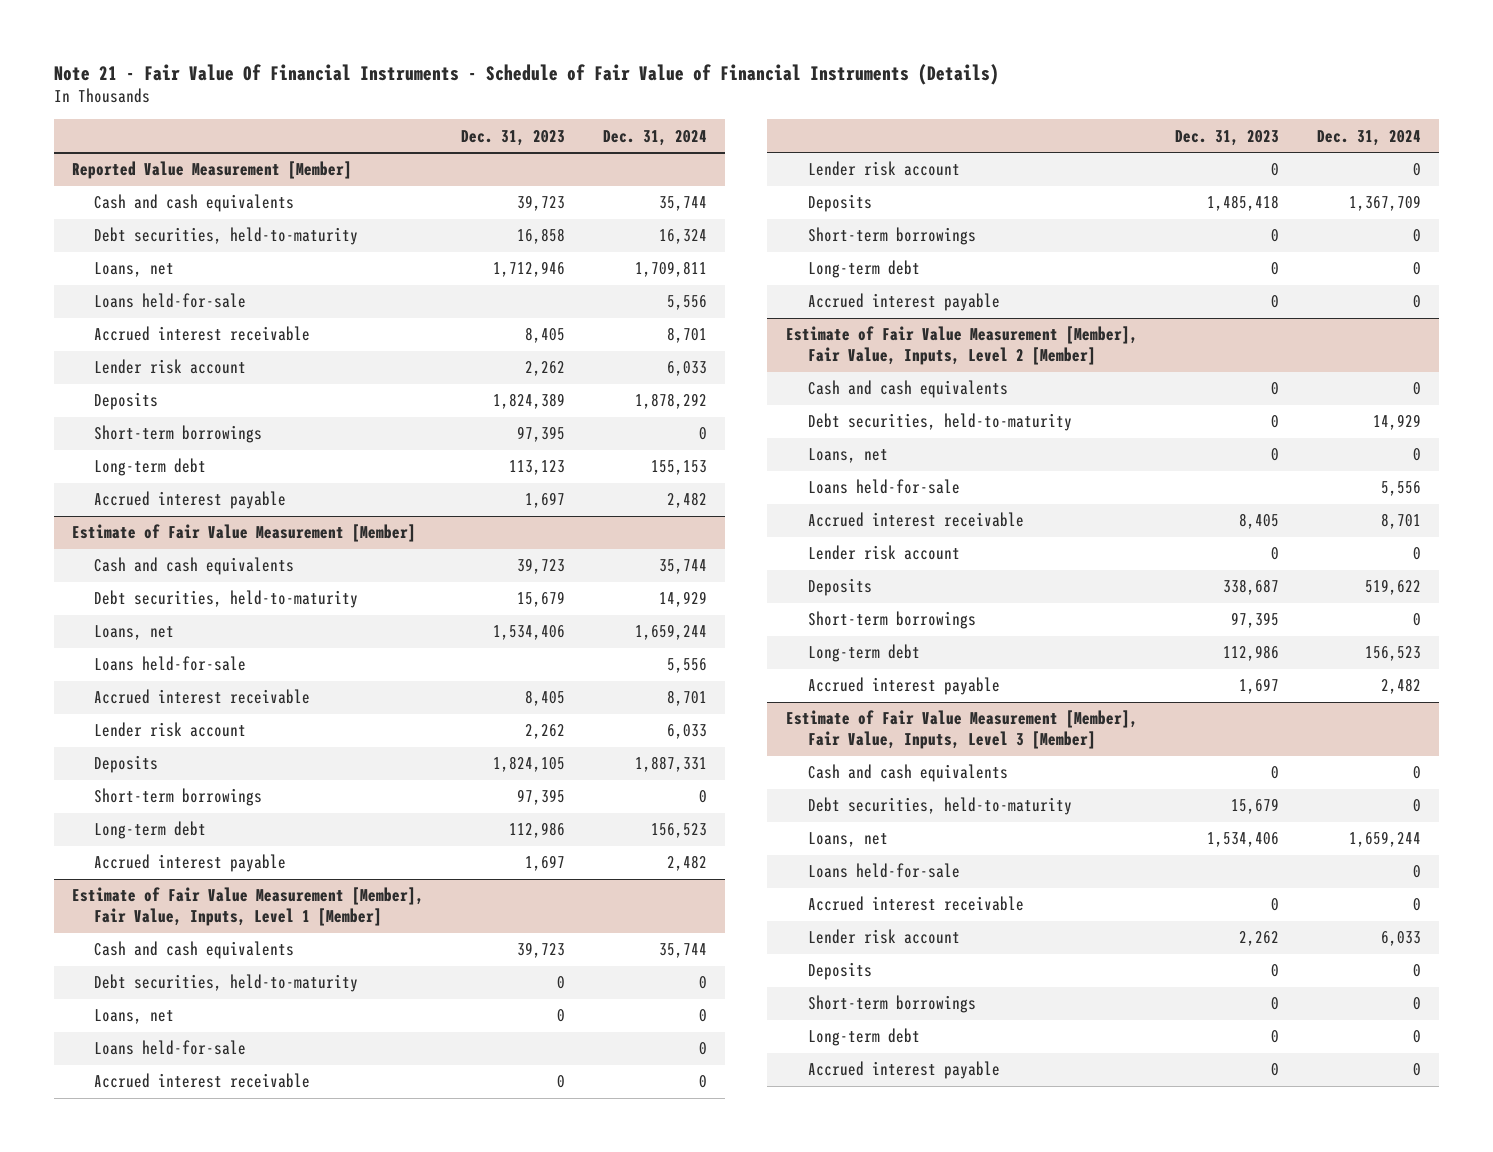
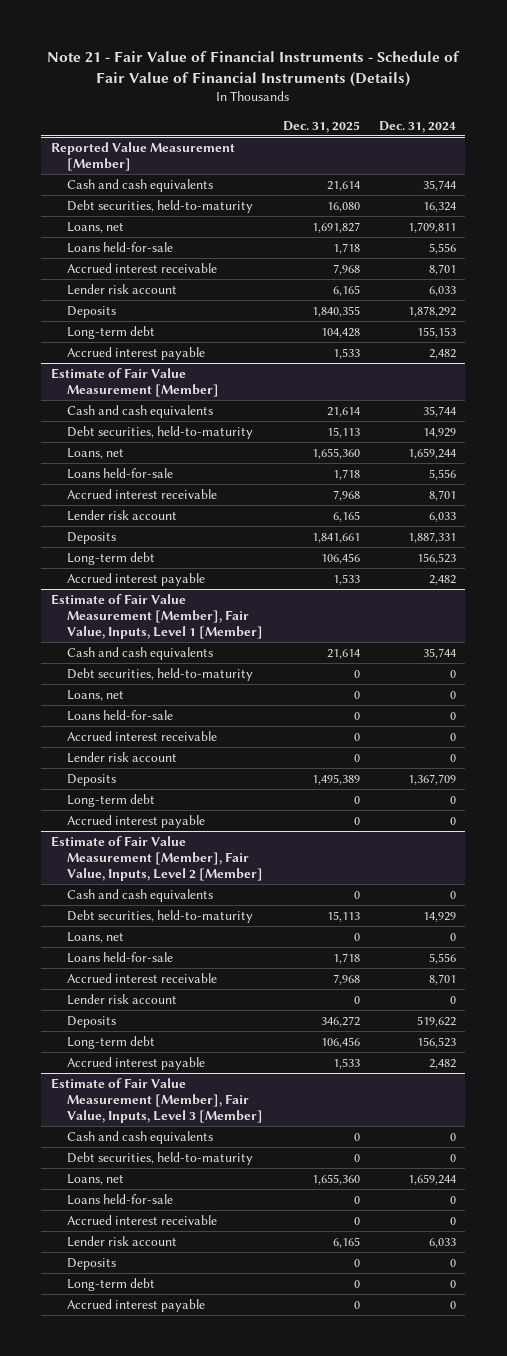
- Note 21 - Fair Value Of Financial Instruments - Schedule of Fair Value of Financial Instruments (Details)
+ Note 21 - Fair Value of Financial Instruments - Schedule of Fair Value of Financial Instruments (Details)
- | Dec. 31, 2023 | Dec. 31, 2024
+ | Dec. 31, 2025 | Dec. 31, 2024
@ Reported Value Measurement [Member]
- Short-term borrowings | 97,395 | 0
@ Estimate of Fair Value Measurement [Member]
- Short-term borrowings | 97,395 | 0
@ Estimate of Fair Value Measurement [Member], Fair Value, Inputs, Level 1 [Member]
- Short-term borrowings | 0 | 0
@ Estimate of Fair Value Measurement [Member], Fair Value, Inputs, Level 2 [Member]
- Short-term borrowings | 97,395 | 0
@ Estimate of Fair Value Measurement [Member], Fair Value, Inputs, Level 3 [Member]
- Short-term borrowings | 0 | 0

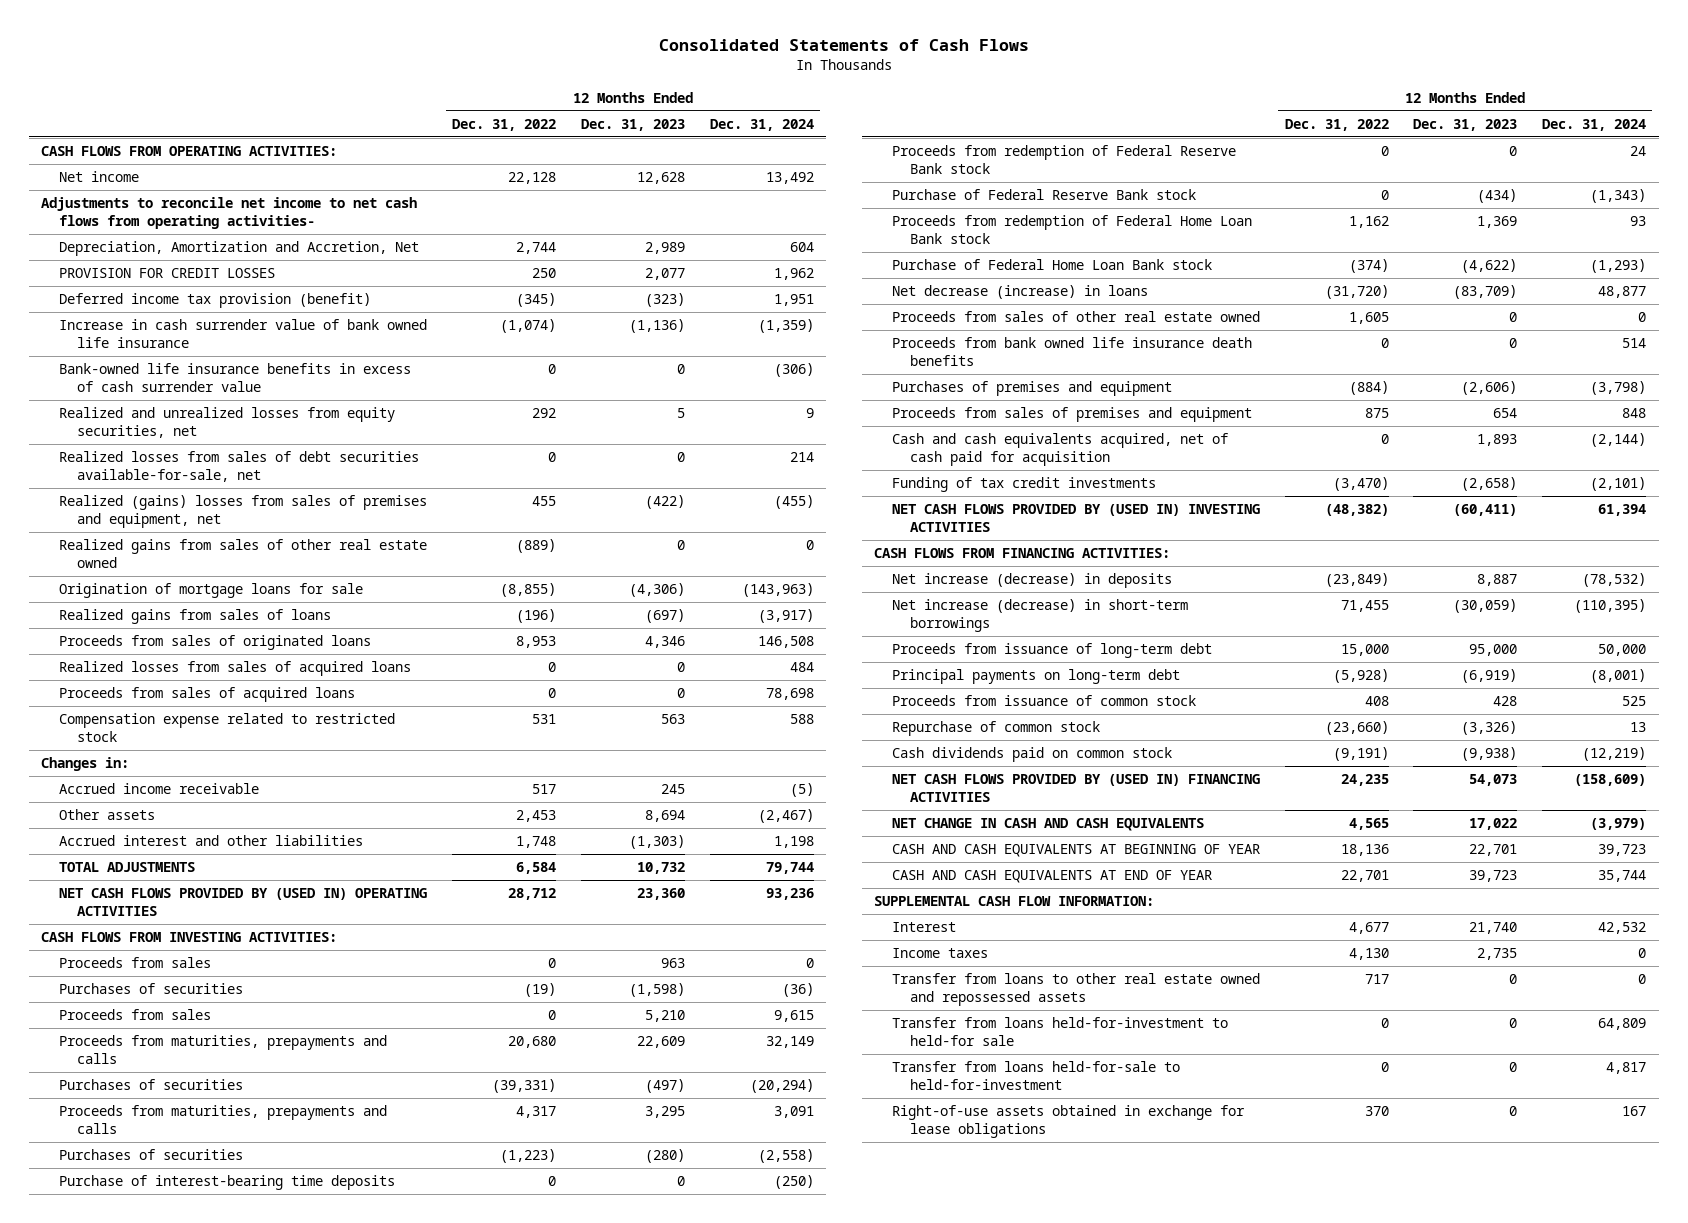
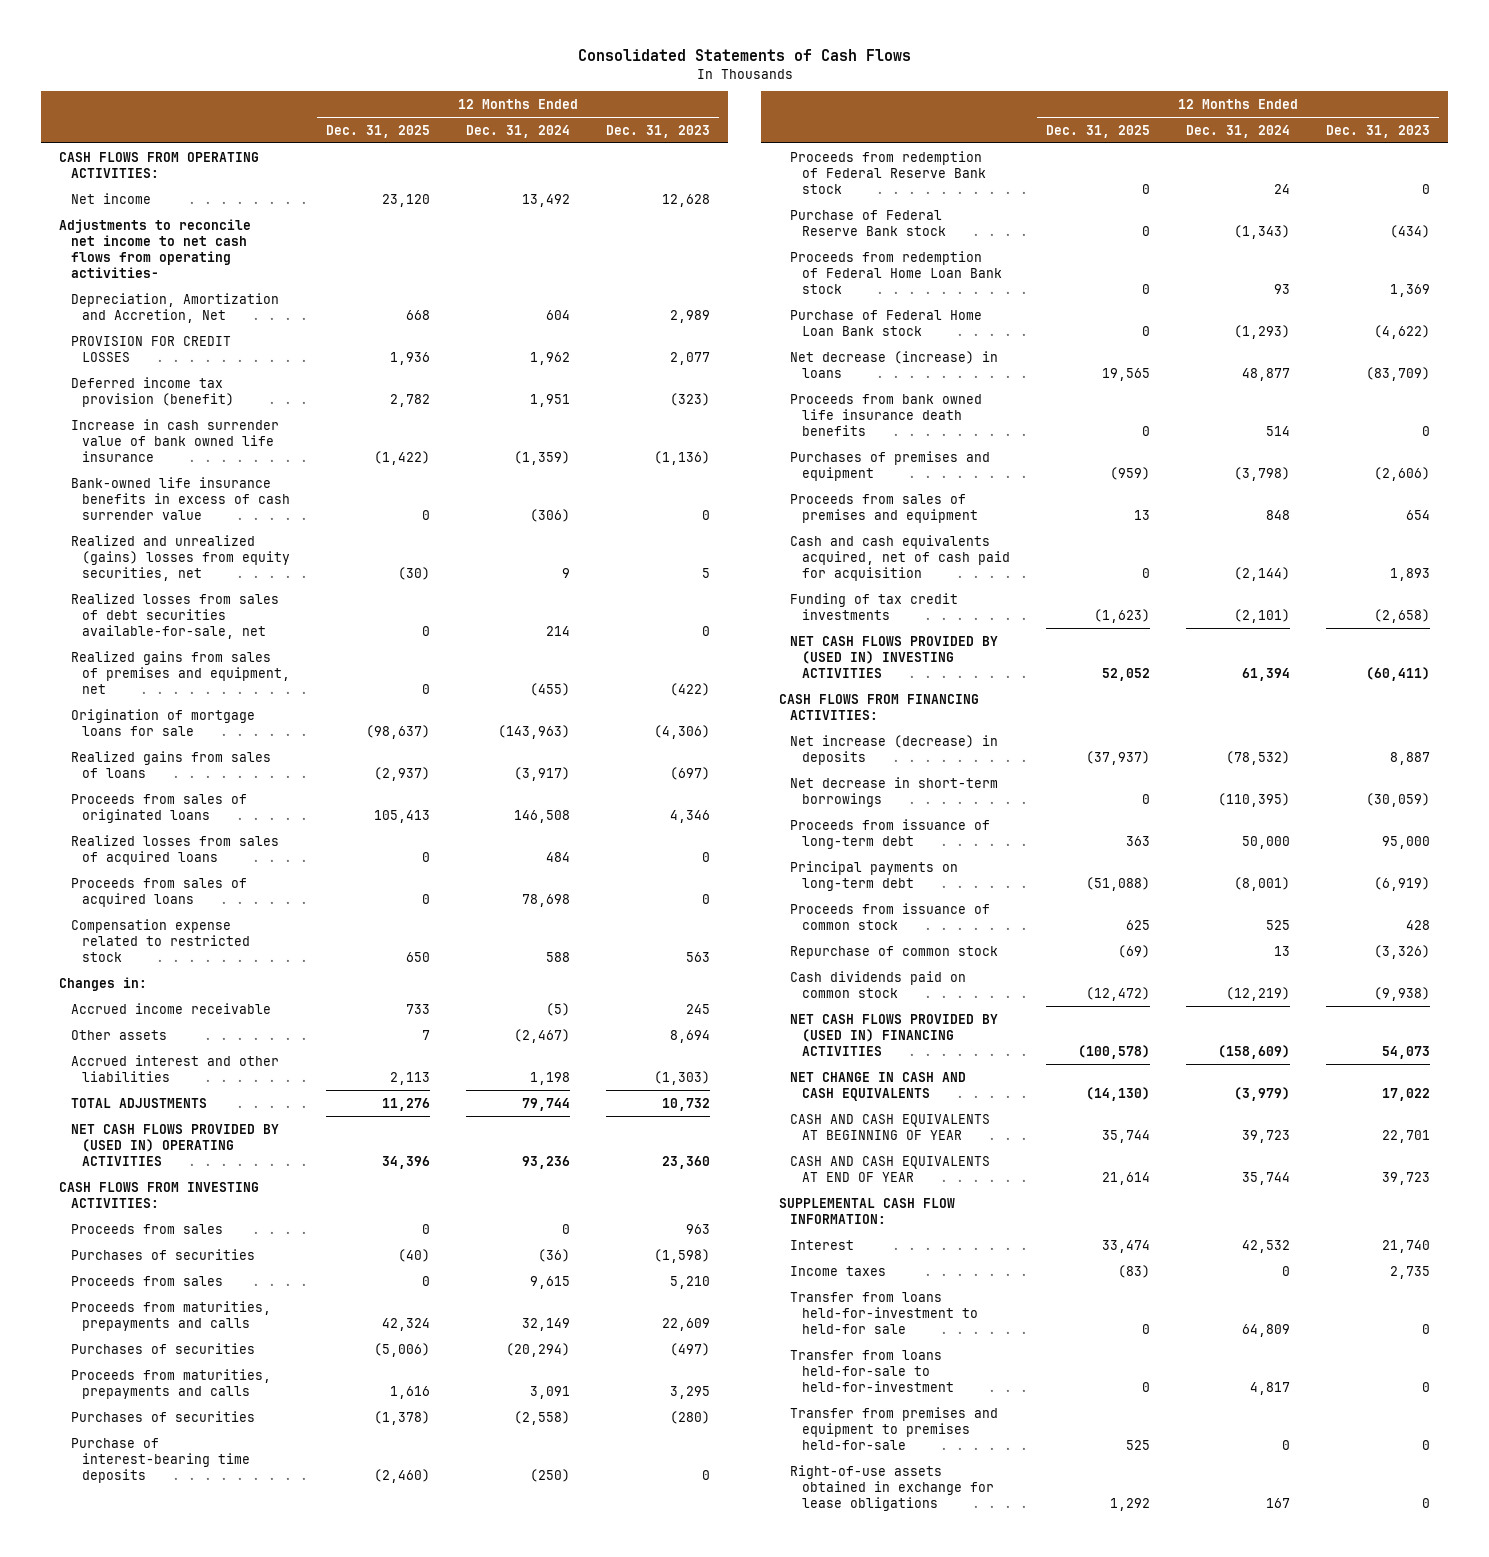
- | 12 Months Ended Dec. 31, 2022 | 12 Months Ended Dec. 31, 2023 | 12 Months Ended Dec. 31, 2024
+ | 12 Months Ended Dec. 31, 2025 | 12 Months Ended Dec. 31, 2024 | 12 Months Ended Dec. 31, 2023
- Realized and unrealized losses from equity securities, net | 292 | 5 | 9
+ Realized and unrealized (gains) losses from equity securities, net | (30) | 9 | 5
- Realized (gains) losses from sales of premises and equipment, net | 455 | (422) | (455)
- Realized gains from sales of other real estate owned | (889) | 0 | 0
+ Realized gains from sales of premises and equipment, net | 0 | (455) | (422)
- Proceeds from sales of other real estate owned | 1,605 | 0 | 0
- Net increase (decrease) in short-term borrowings | 71,455 | (30,059) | (110,395)
+ Net decrease in short-term borrowings | 0 | (110,395) | (30,059)
- Transfer from loans to other real estate owned and repossessed assets | 717 | 0 | 0
+ Transfer from premises and equipment to premises held-for-sale | 525 | 0 | 0

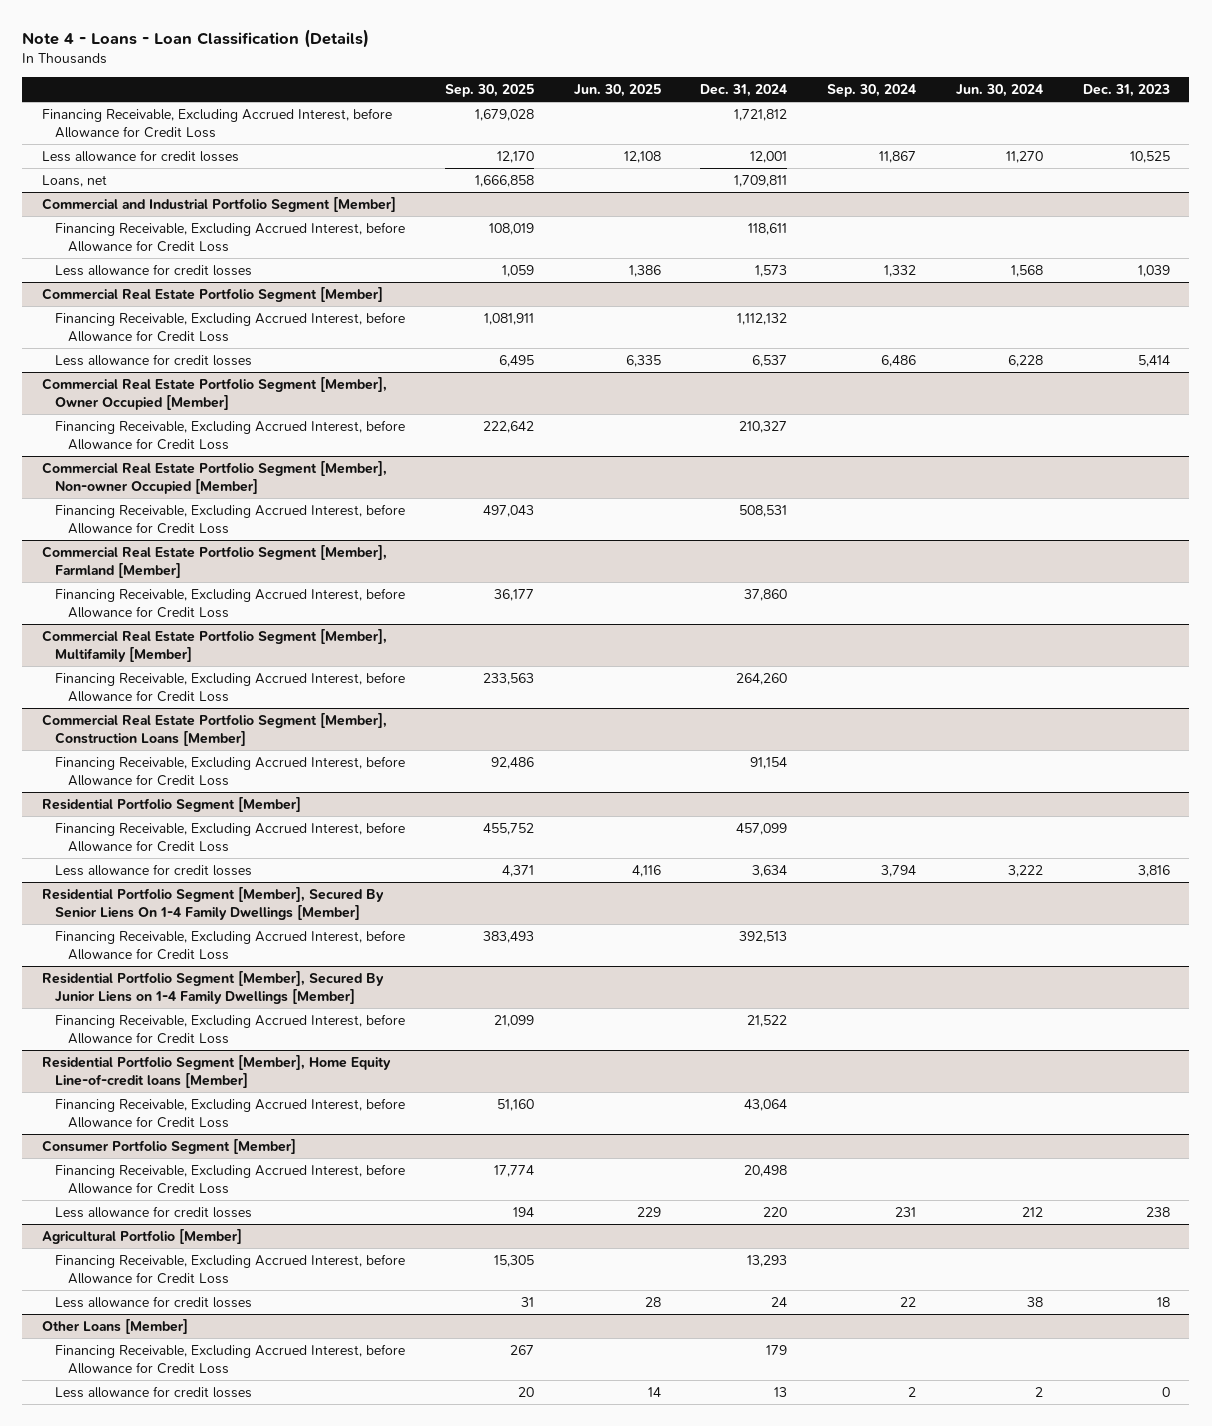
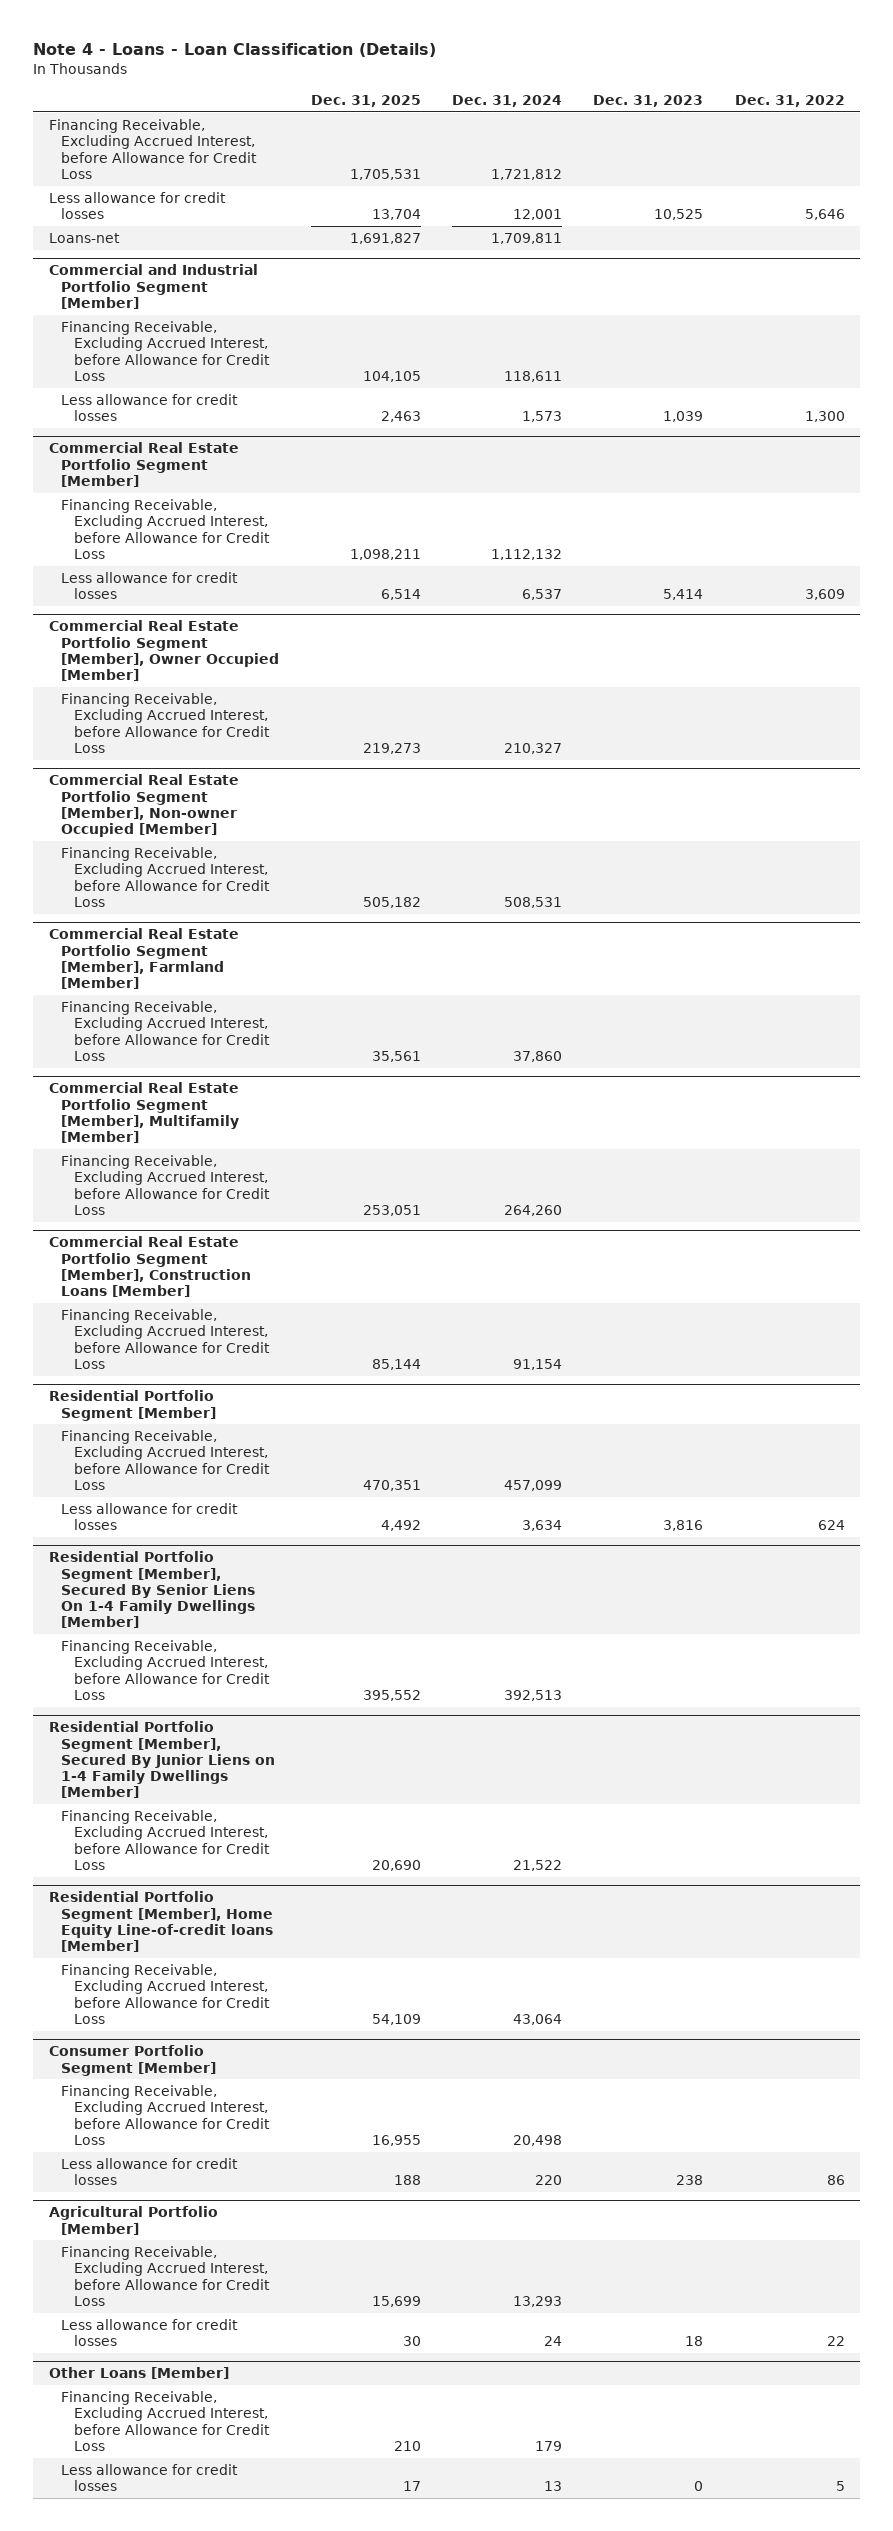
- | Sep. 30, 2025 | Jun. 30, 2025 | Dec. 31, 2024 | Sep. 30, 2024 | Jun. 30, 2024 | Dec. 31, 2023
+ | Dec. 31, 2025 | Dec. 31, 2024 | Dec. 31, 2023 | Dec. 31, 2022
- Loans, net | 1,666,858 | | 1,709,811 | | |
+ Loans-net | 1,691,827 | 1,709,811 | |

